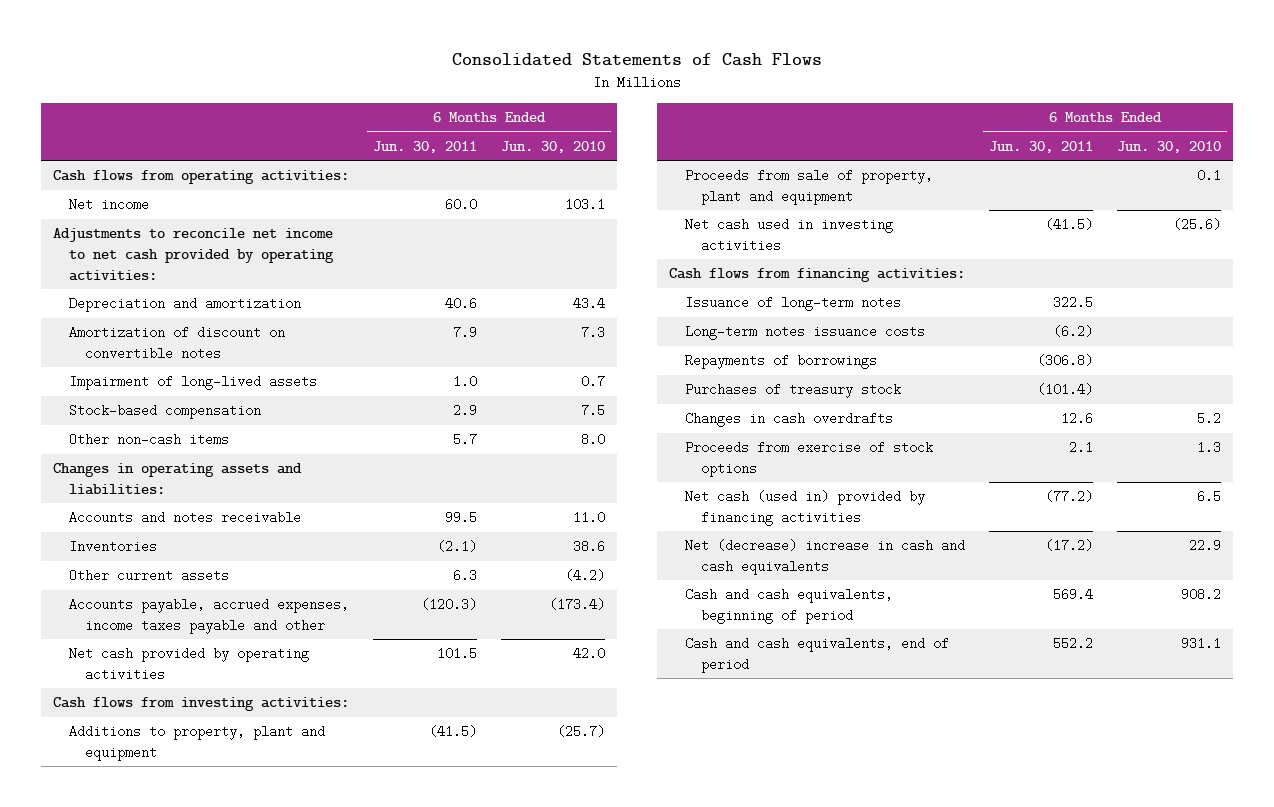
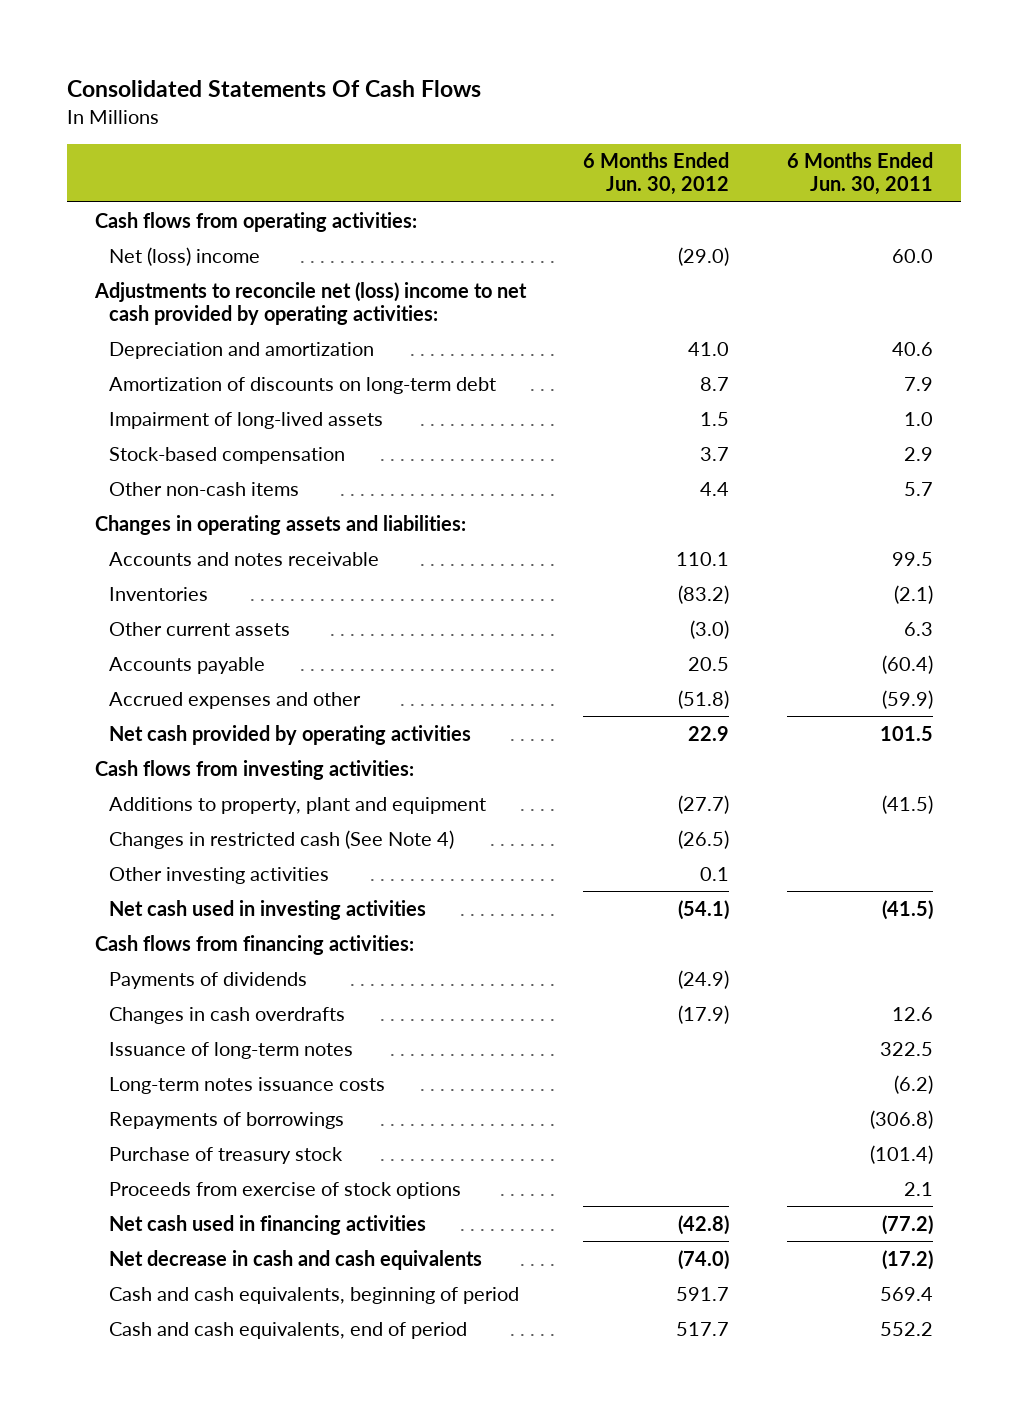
- Consolidated Statements of Cash Flows
+ Consolidated Statements Of Cash Flows
- | 6 Months Ended Jun. 30, 2011 | 6 Months Ended Jun. 30, 2010
+ | 6 Months Ended Jun. 30, 2012 | 6 Months Ended Jun. 30, 2011
- Net income | 60.0 | 103.1
- Adjustments to reconcile net income to net cash provided by operating activities:
+ Net (loss) income | (29.0) | 60.0
+ Adjustments to reconcile net (loss) income to net cash provided by operating activities:
- Amortization of discount on convertible notes | 7.9 | 7.3
+ Amortization of discounts on long-term debt | 8.7 | 7.9
- Accounts payable, accrued expenses, income taxes payable and other | (120.3) | (173.4)
+ Accounts payable | 20.5 | (60.4)
+ Accrued expenses and other | (51.8) | (59.9)
- Proceeds from sale of property, plant and equipment | | 0.1
+ Changes in restricted cash (See Note 4) | (26.5) |
+ Other investing activities | 0.1 |
+ Payments of dividends | (24.9) |
moved up: Changes in cash overdrafts | (17.9) | 12.6
- Purchases of treasury stock | (101.4) |
+ Purchase of treasury stock | | (101.4)
- Net cash (used in) provided by financing activities | (77.2) | 6.5
- Net (decrease) increase in cash and cash equivalents | (17.2) | 22.9
+ Net cash used in financing activities | (42.8) | (77.2)
+ Net decrease in cash and cash equivalents | (74.0) | (17.2)

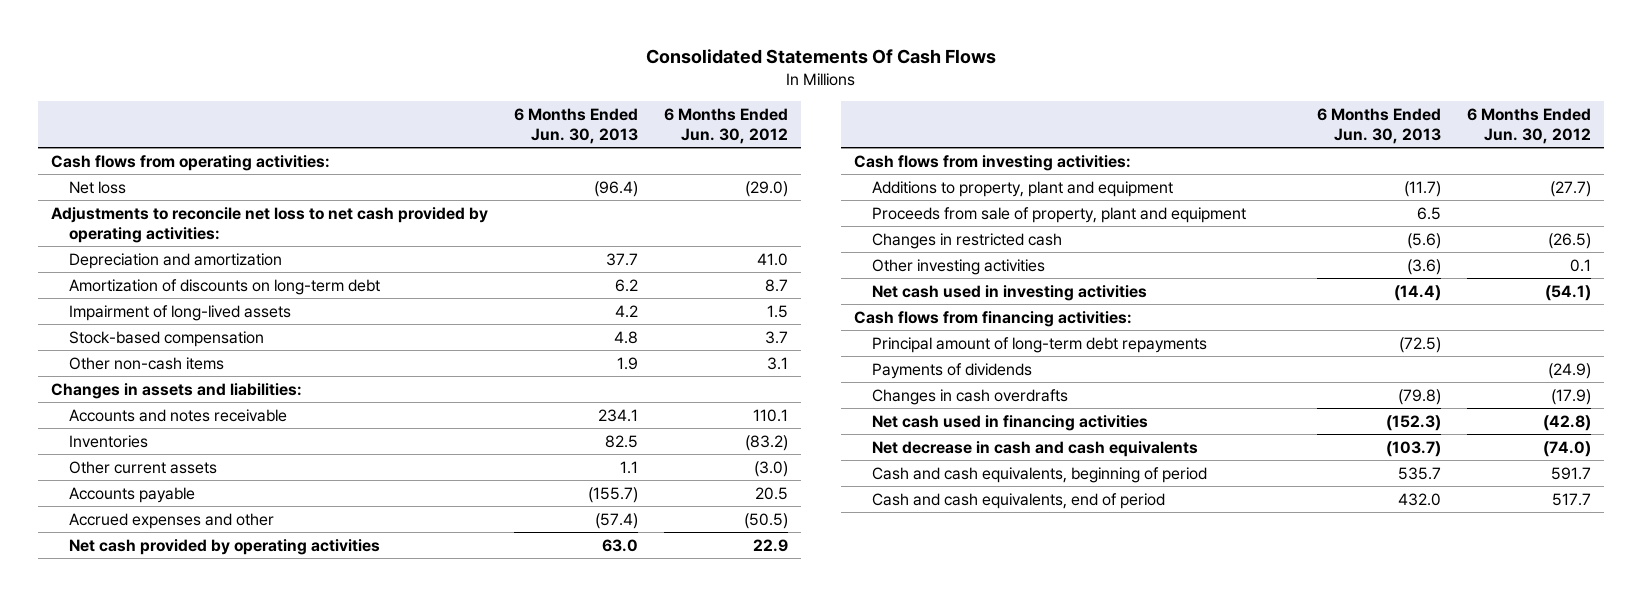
- | 6 Months Ended Jun. 30, 2012 | 6 Months Ended Jun. 30, 2011
+ | 6 Months Ended Jun. 30, 2013 | 6 Months Ended Jun. 30, 2012
- Net (loss) income | (29.0) | 60.0
- Adjustments to reconcile net (loss) income to net cash provided by operating activities:
+ Net loss | (96.4) | (29.0)
+ Adjustments to reconcile net loss to net cash provided by operating activities:
- Other non-cash items | 4.4 | 5.7
- Changes in operating assets and liabilities:
+ Other non-cash items | 1.9 | 3.1
+ Changes in assets and liabilities:
- Accrued expenses and other | (51.8) | (59.9)
+ Accrued expenses and other | (57.4) | (50.5)
- Changes in restricted cash (See Note 4) | (26.5) |
+ Proceeds from sale of property, plant and equipment | 6.5 |
+ Changes in restricted cash | (5.6) | (26.5)
+ Principal amount of long-term debt repayments | (72.5) |
- Issuance of long-term notes | | 322.5
- Long-term notes issuance costs | | (6.2)
- Repayments of borrowings | | (306.8)
- Purchase of treasury stock | | (101.4)
- Proceeds from exercise of stock options | | 2.1

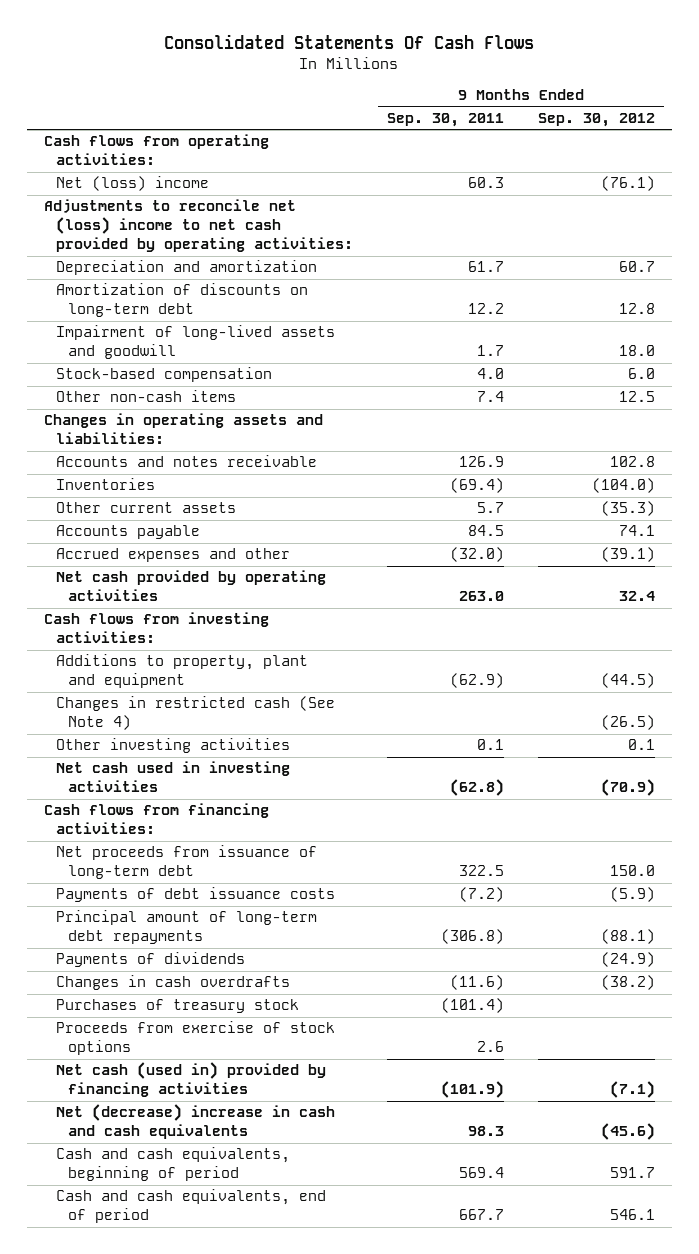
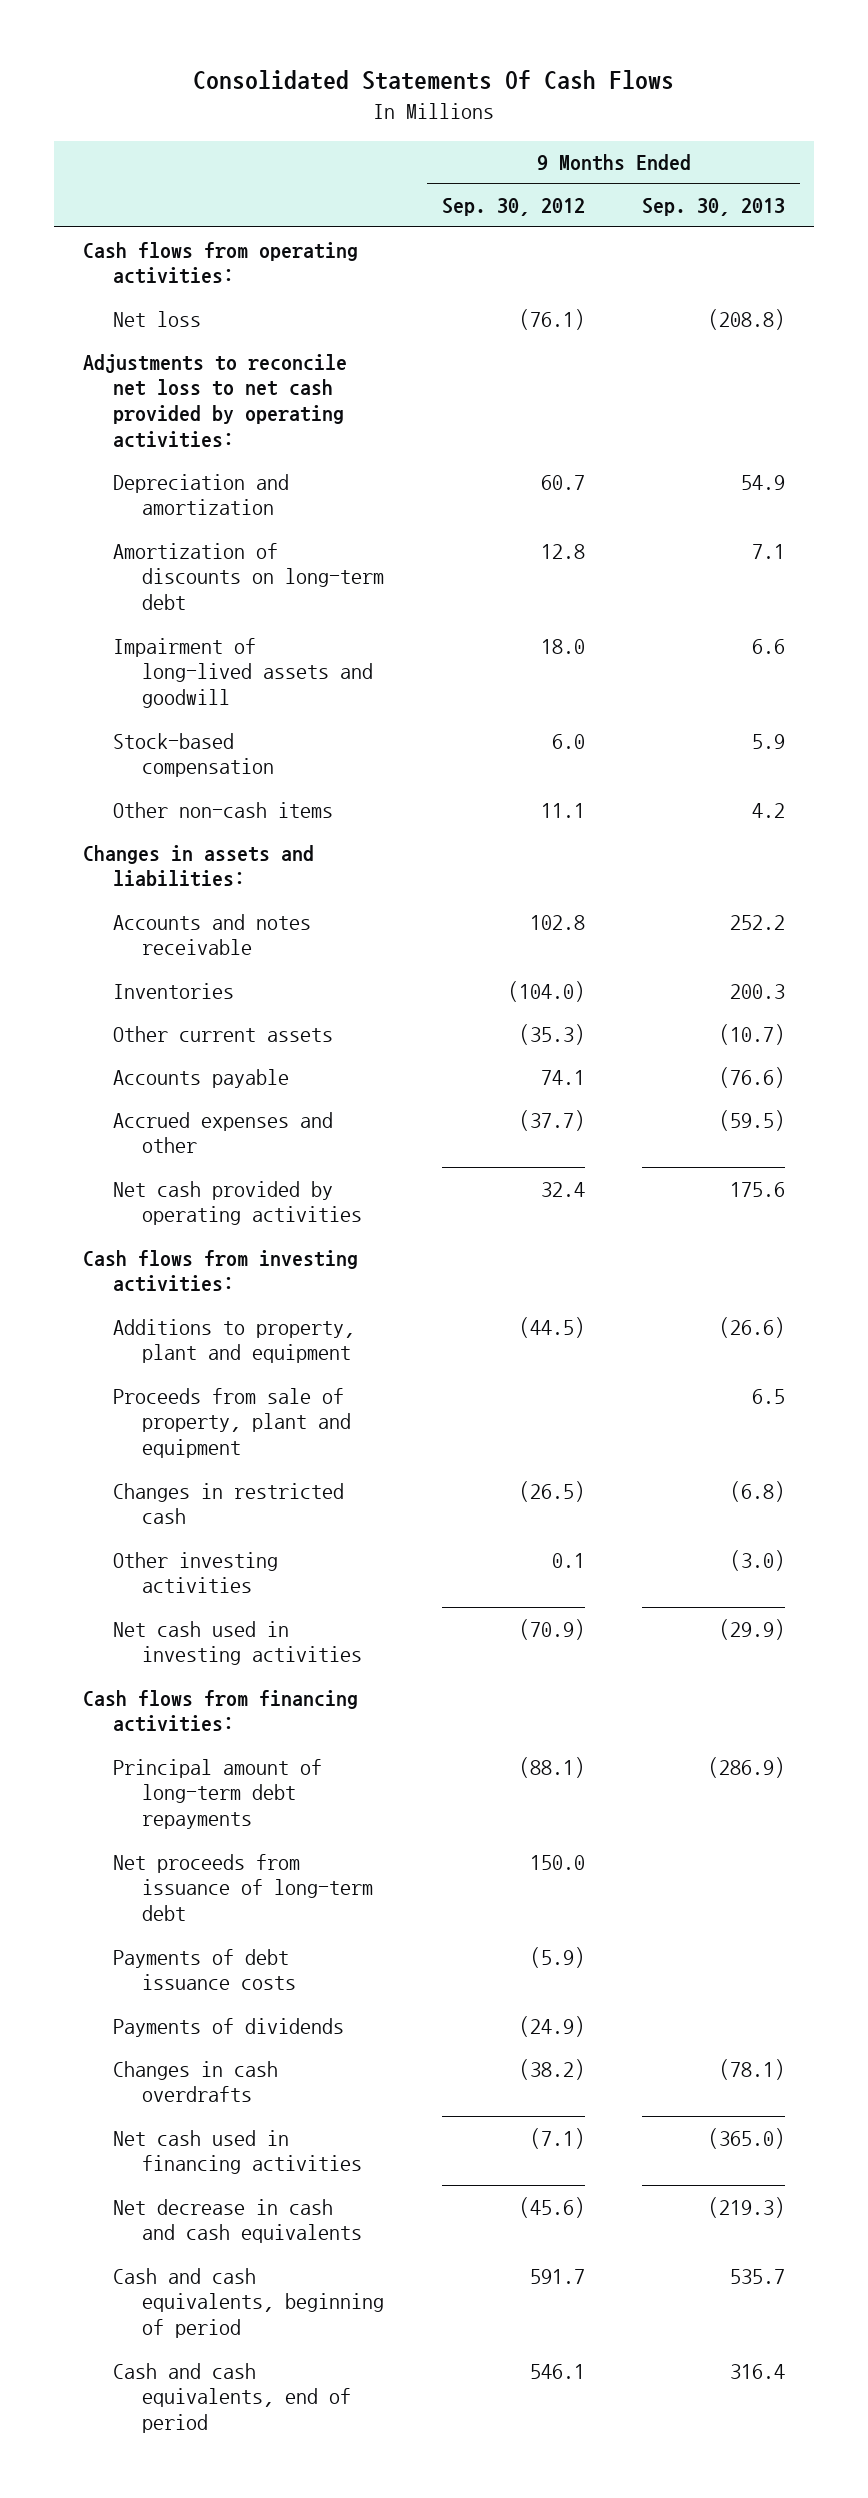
- | 9 Months Ended Sep. 30, 2011 | 9 Months Ended Sep. 30, 2012
+ | 9 Months Ended Sep. 30, 2012 | 9 Months Ended Sep. 30, 2013
- Net (loss) income | 60.3 | (76.1)
- Adjustments to reconcile net (loss) income to net cash provided by operating activities:
+ Net loss | (76.1) | (208.8)
+ Adjustments to reconcile net loss to net cash provided by operating activities:
- Other non-cash items | 7.4 | 12.5
- Changes in operating assets and liabilities:
+ Other non-cash items | 11.1 | 4.2
+ Changes in assets and liabilities:
- Accrued expenses and other | (32.0) | (39.1)
+ Accrued expenses and other | (37.7) | (59.5)
- Changes in restricted cash (See Note 4) | | (26.5)
+ Proceeds from sale of property, plant and equipment | | 6.5
+ Changes in restricted cash | (26.5) | (6.8)
moved up: Principal amount of long-term debt repayments | (88.1) | (286.9)
- Purchases of treasury stock | (101.4) |
- Proceeds from exercise of stock options | 2.6 |
- Net cash (used in) provided by financing activities | (101.9) | (7.1)
- Net (decrease) increase in cash and cash equivalents | 98.3 | (45.6)
+ Net cash used in financing activities | (7.1) | (365.0)
+ Net decrease in cash and cash equivalents | (45.6) | (219.3)

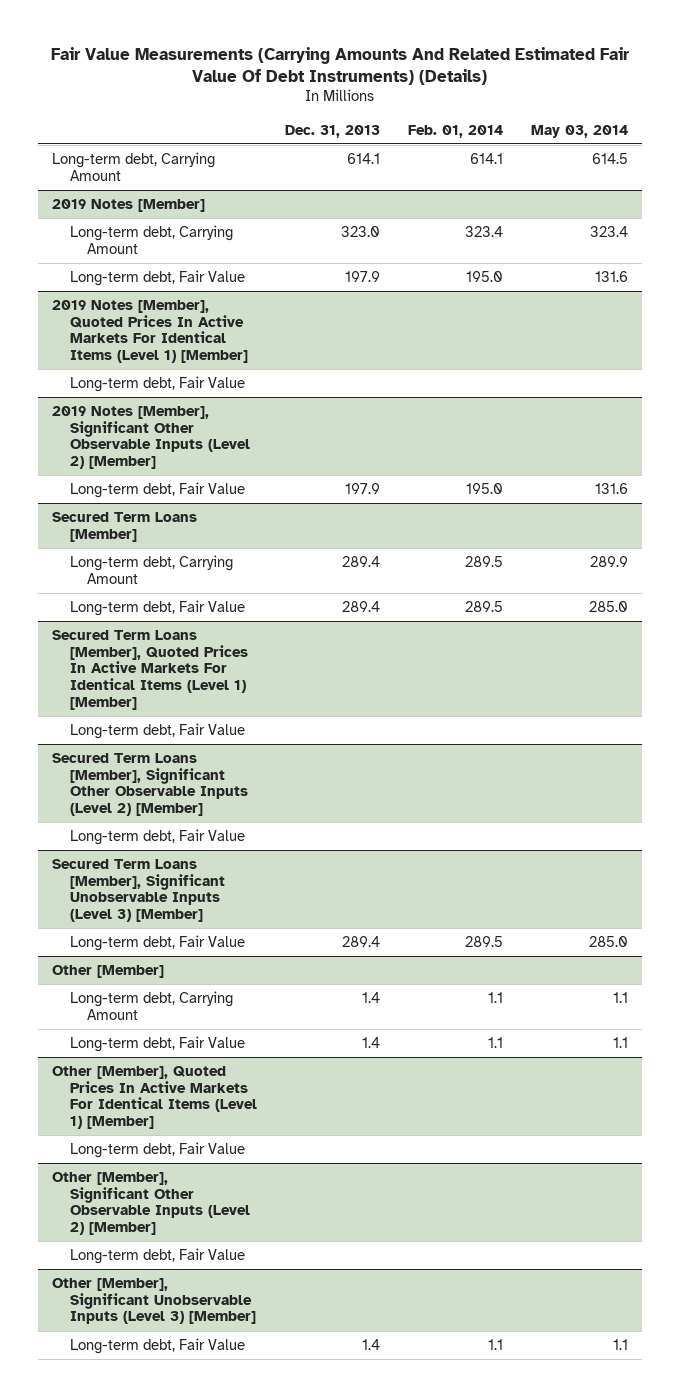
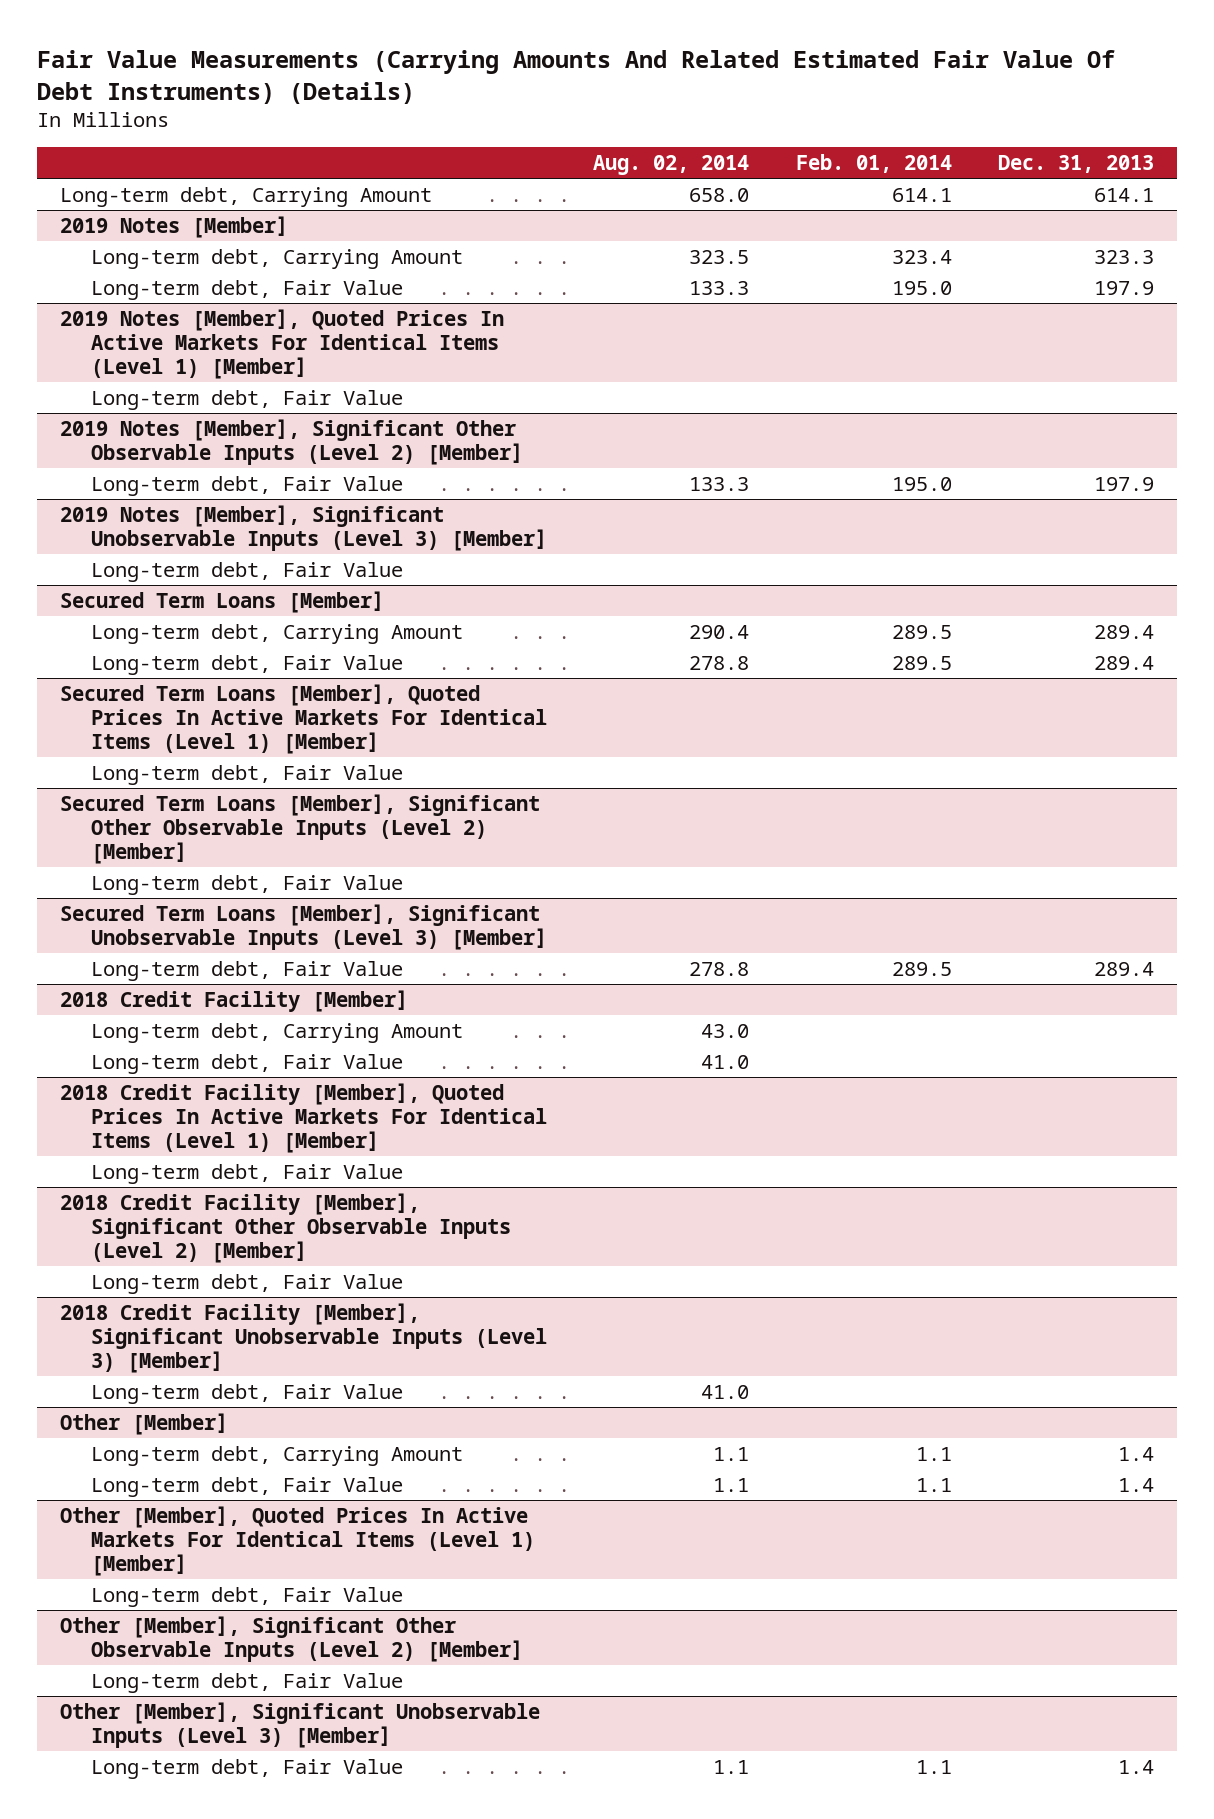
- | Dec. 31, 2013 | Feb. 01, 2014 | May 03, 2014
+ | Aug. 02, 2014 | Feb. 01, 2014 | Dec. 31, 2013
@ 2019 Notes [Member]
- Long-term debt, Carrying Amount | 323.0 | 323.4 | 323.4
+ Long-term debt, Carrying Amount | 323.5 | 323.4 | 323.3
+ 2019 Notes [Member], Significant Unobservable Inputs (Level 3) [Member]
+ Long-term debt, Fair Value
+ 2018 Credit Facility [Member]
+ Long-term debt, Carrying Amount | 43.0 | |
+ Long-term debt, Fair Value | 41.0 | |
+ 2018 Credit Facility [Member], Quoted Prices In Active Markets For Identical Items (Level 1) [Member]
+ Long-term debt, Fair Value
+ 2018 Credit Facility [Member], Significant Other Observable Inputs (Level 2) [Member]
+ Long-term debt, Fair Value
+ 2018 Credit Facility [Member], Significant Unobservable Inputs (Level 3) [Member]
+ Long-term debt, Fair Value | 41.0 | |

